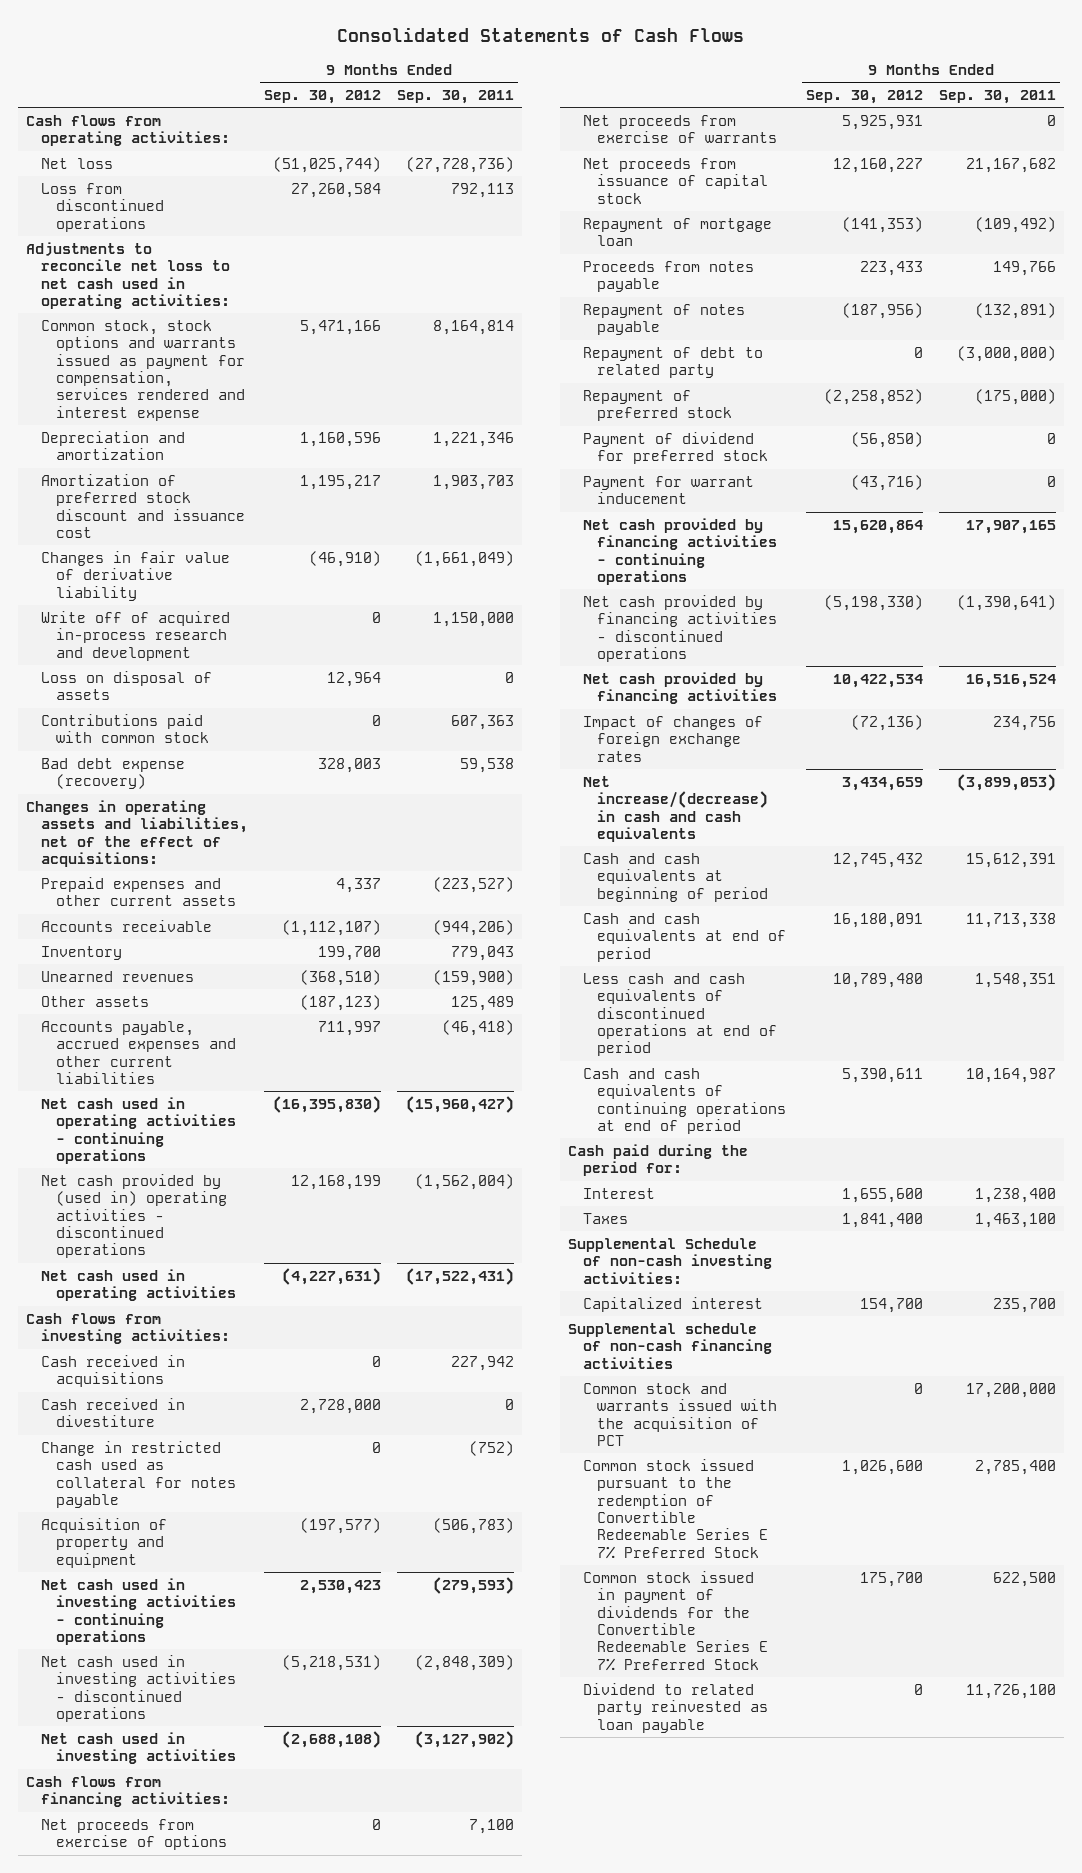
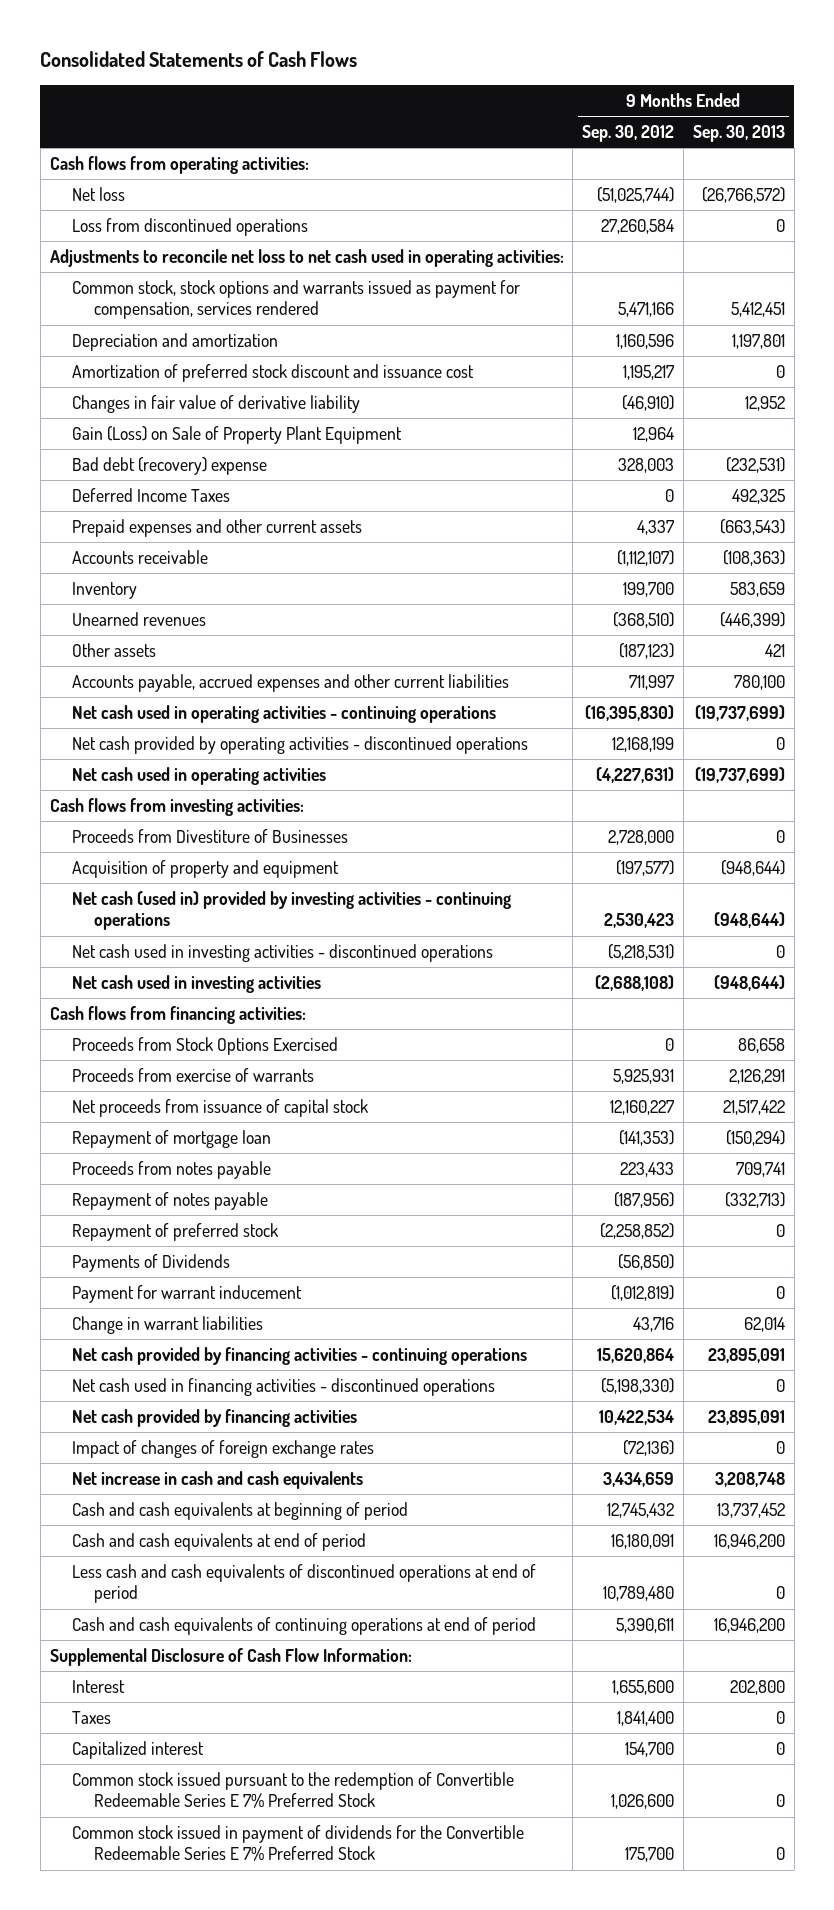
- | 9 Months Ended Sep. 30, 2012 | 9 Months Ended Sep. 30, 2011
+ | 9 Months Ended Sep. 30, 2012 | 9 Months Ended Sep. 30, 2013
- Common stock, stock options and warrants issued as payment for compensation, services rendered and interest expense | 5,471,166 | 8,164,814
+ Common stock, stock options and warrants issued as payment for compensation, services rendered | 5,471,166 | 5,412,451
- Write off of acquired in-process research and development | 0 | 1,150,000
- Loss on disposal of assets | 12,964 | 0
- Contributions paid with common stock | 0 | 607,363
- Bad debt expense (recovery) | 328,003 | 59,538
- Changes in operating assets and liabilities, net of the effect of acquisitions:
+ Gain (Loss) on Sale of Property Plant Equipment | 12,964 |
+ Bad debt (recovery) expense | 328,003 | (232,531)
+ Deferred Income Taxes | 0 | 492,325
- Net cash provided by (used in) operating activities - discontinued operations | 12,168,199 | (1,562,004)
+ Net cash provided by operating activities - discontinued operations | 12,168,199 | 0
- Cash received in acquisitions | 0 | 227,942
- Cash received in divestiture | 2,728,000 | 0
- Change in restricted cash used as collateral for notes payable | 0 | (752)
+ Proceeds from Divestiture of Businesses | 2,728,000 | 0
- Net cash used in investing activities - continuing operations | 2,530,423 | (279,593)
+ Net cash (used in) provided by investing activities - continuing operations | 2,530,423 | (948,644)
- Net proceeds from exercise of options | 0 | 7,100
- Net proceeds from exercise of warrants | 5,925,931 | 0
+ Proceeds from Stock Options Exercised | 0 | 86,658
+ Proceeds from exercise of warrants | 5,925,931 | 2,126,291
- Repayment of debt to related party | 0 | (3,000,000)
- Payment of dividend for preferred stock | (56,850) | 0
- Payment for warrant inducement | (43,716) | 0
+ Payments of Dividends | (56,850) |
+ Payment for warrant inducement | (1,012,819) | 0
+ Change in warrant liabilities | 43,716 | 62,014
- Net cash provided by financing activities - discontinued operations | (5,198,330) | (1,390,641)
+ Net cash used in financing activities - discontinued operations | (5,198,330) | 0
- Net increase/(decrease) in cash and cash equivalents | 3,434,659 | (3,899,053)
+ Net increase in cash and cash equivalents | 3,434,659 | 3,208,748
- Cash paid during the period for:
+ Supplemental Disclosure of Cash Flow Information:
- Supplemental Schedule of non-cash investing activities:
- Supplemental schedule of non-cash financing activities
- Common stock and warrants issued with the acquisition of PCT | 0 | 17,200,000
- Dividend to related party reinvested as loan payable | 0 | 11,726,100

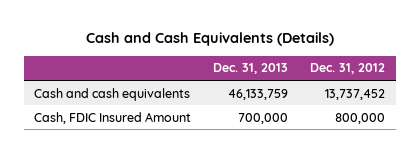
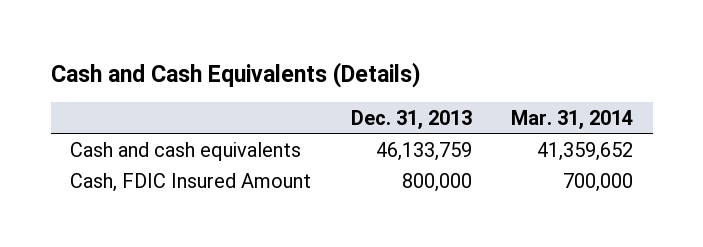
- | Dec. 31, 2013 | Dec. 31, 2012
+ | Dec. 31, 2013 | Mar. 31, 2014
- Cash, FDIC Insured Amount | 700,000 | 800,000
+ Cash, FDIC Insured Amount | 800,000 | 700,000

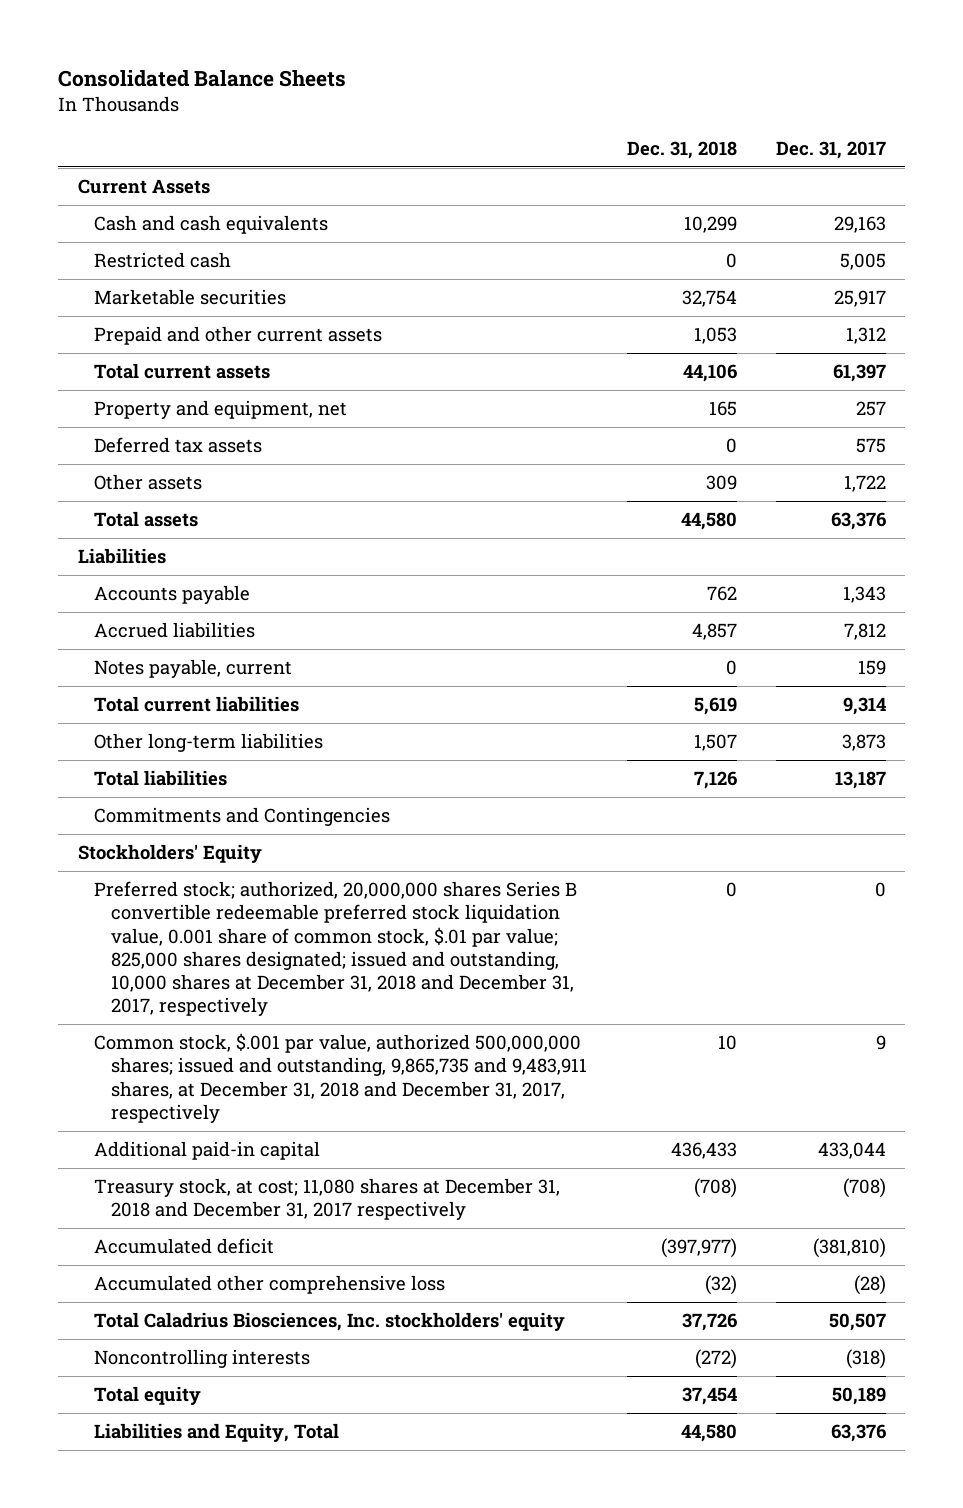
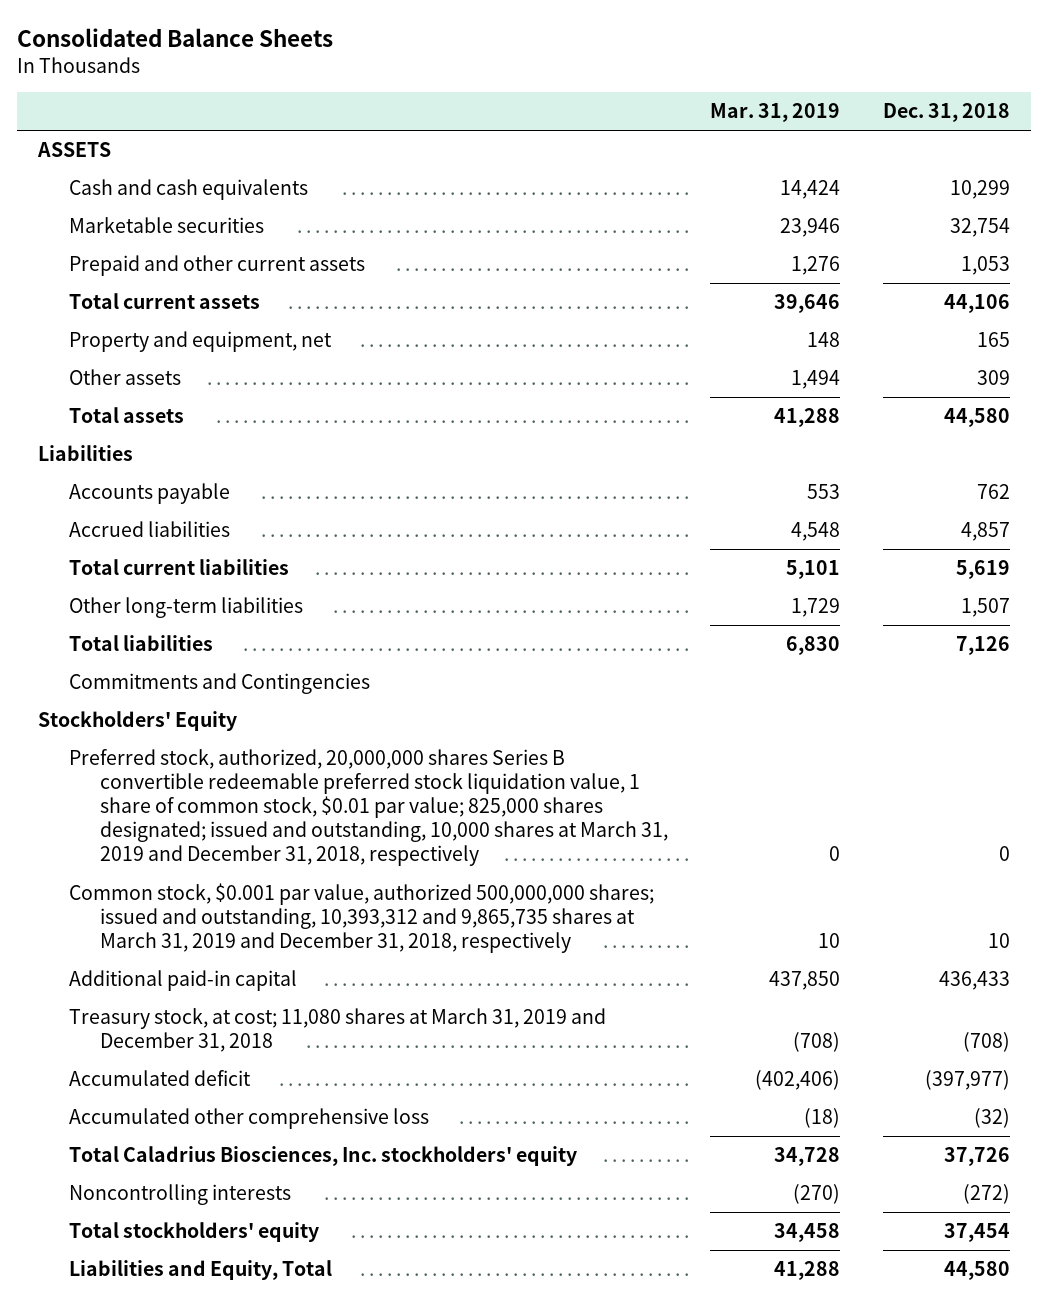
- | Dec. 31, 2018 | Dec. 31, 2017
+ | Mar. 31, 2019 | Dec. 31, 2018
- Current Assets
+ ASSETS
- Restricted cash | 0 | 5,005
- Deferred tax assets | 0 | 575
- Notes payable, current | 0 | 159
- Preferred stock; authorized, 20,000,000 shares Series B convertible redeemable preferred stock liquidation value, 0.001 share of common stock, $.01 par value; 825,000 shares designated; issued and outstanding, 10,000 shares at December 31, 2018 and December 31, 2017, respectively | 0 | 0
- Common stock, $.001 par value, authorized 500,000,000 shares; issued and outstanding, 9,865,735 and 9,483,911 shares, at December 31, 2018 and December 31, 2017, respectively | 10 | 9
+ Preferred stock, authorized, 20,000,000 shares Series B convertible redeemable preferred stock liquidation value, 1 share of common stock, $0.01 par value; 825,000 shares designated; issued and outstanding, 10,000 shares at March 31, 2019 and December 31, 2018, respectively | 0 | 0
+ Common stock, $0.001 par value, authorized 500,000,000 shares; issued and outstanding, 10,393,312 and 9,865,735 shares at March 31, 2019 and December 31, 2018, respectively | 10 | 10
- Treasury stock, at cost; 11,080 shares at December 31, 2018 and December 31, 2017 respectively | (708) | (708)
+ Treasury stock, at cost; 11,080 shares at March 31, 2019 and December 31, 2018 | (708) | (708)
- Total equity | 37,454 | 50,189
+ Total stockholders' equity | 34,458 | 37,454

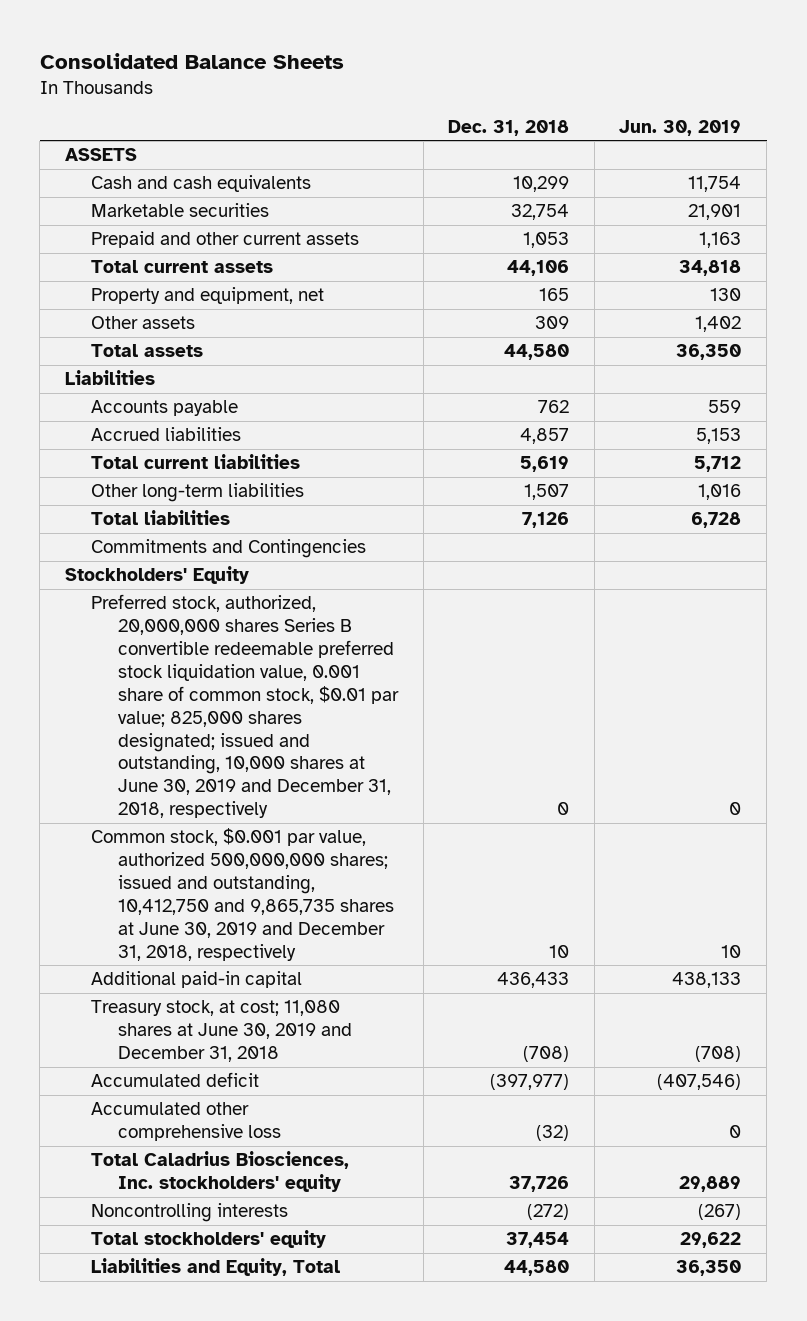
- | Mar. 31, 2019 | Dec. 31, 2018
+ | Dec. 31, 2018 | Jun. 30, 2019
- Preferred stock, authorized, 20,000,000 shares Series B convertible redeemable preferred stock liquidation value, 1 share of common stock, $0.01 par value; 825,000 shares designated; issued and outstanding, 10,000 shares at March 31, 2019 and December 31, 2018, respectively | 0 | 0
- Common stock, $0.001 par value, authorized 500,000,000 shares; issued and outstanding, 10,393,312 and 9,865,735 shares at March 31, 2019 and December 31, 2018, respectively | 10 | 10
+ Preferred stock, authorized, 20,000,000 shares Series B convertible redeemable preferred stock liquidation value, 0.001 share of common stock, $0.01 par value; 825,000 shares designated; issued and outstanding, 10,000 shares at June 30, 2019 and December 31, 2018, respectively | 0 | 0
+ Common stock, $0.001 par value, authorized 500,000,000 shares; issued and outstanding, 10,412,750 and 9,865,735 shares at June 30, 2019 and December 31, 2018, respectively | 10 | 10
- Treasury stock, at cost; 11,080 shares at March 31, 2019 and December 31, 2018 | (708) | (708)
+ Treasury stock, at cost; 11,080 shares at June 30, 2019 and December 31, 2018 | (708) | (708)

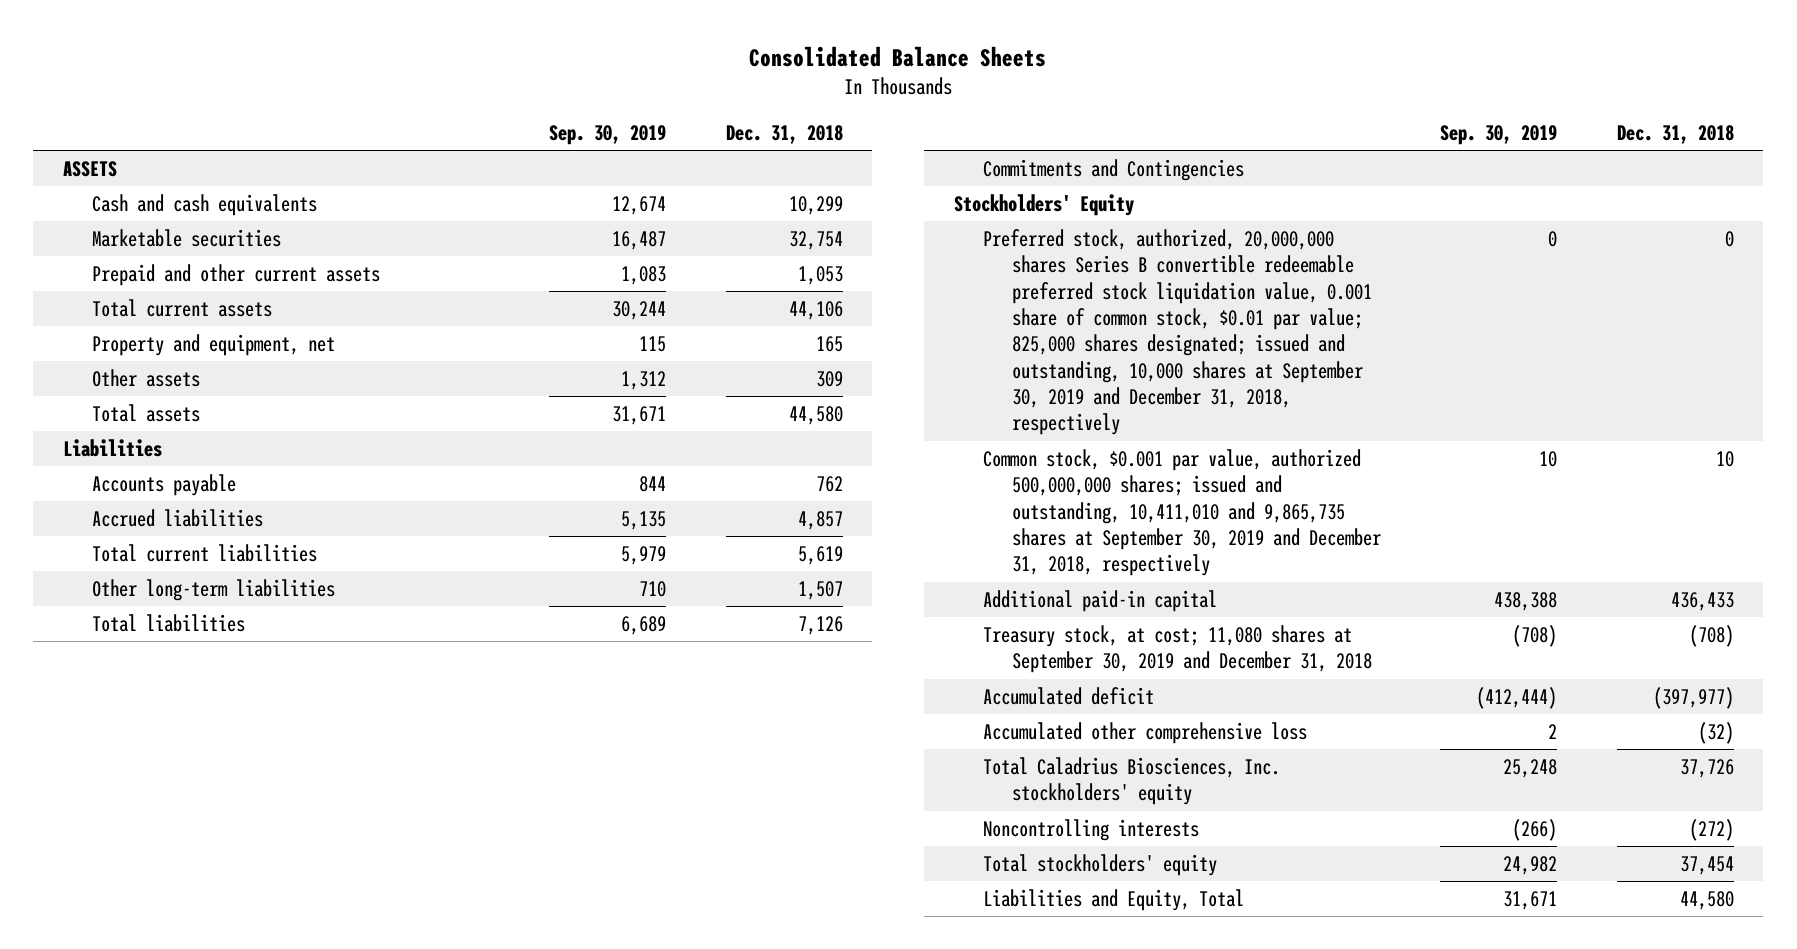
- | Dec. 31, 2018 | Jun. 30, 2019
+ | Sep. 30, 2019 | Dec. 31, 2018
- Preferred stock, authorized, 20,000,000 shares Series B convertible redeemable preferred stock liquidation value, 0.001 share of common stock, $0.01 par value; 825,000 shares designated; issued and outstanding, 10,000 shares at June 30, 2019 and December 31, 2018, respectively | 0 | 0
- Common stock, $0.001 par value, authorized 500,000,000 shares; issued and outstanding, 10,412,750 and 9,865,735 shares at June 30, 2019 and December 31, 2018, respectively | 10 | 10
+ Preferred stock, authorized, 20,000,000 shares Series B convertible redeemable preferred stock liquidation value, 0.001 share of common stock, $0.01 par value; 825,000 shares designated; issued and outstanding, 10,000 shares at September 30, 2019 and December 31, 2018, respectively | 0 | 0
+ Common stock, $0.001 par value, authorized 500,000,000 shares; issued and outstanding, 10,411,010 and 9,865,735 shares at September 30, 2019 and December 31, 2018, respectively | 10 | 10
- Treasury stock, at cost; 11,080 shares at June 30, 2019 and December 31, 2018 | (708) | (708)
+ Treasury stock, at cost; 11,080 shares at September 30, 2019 and December 31, 2018 | (708) | (708)

